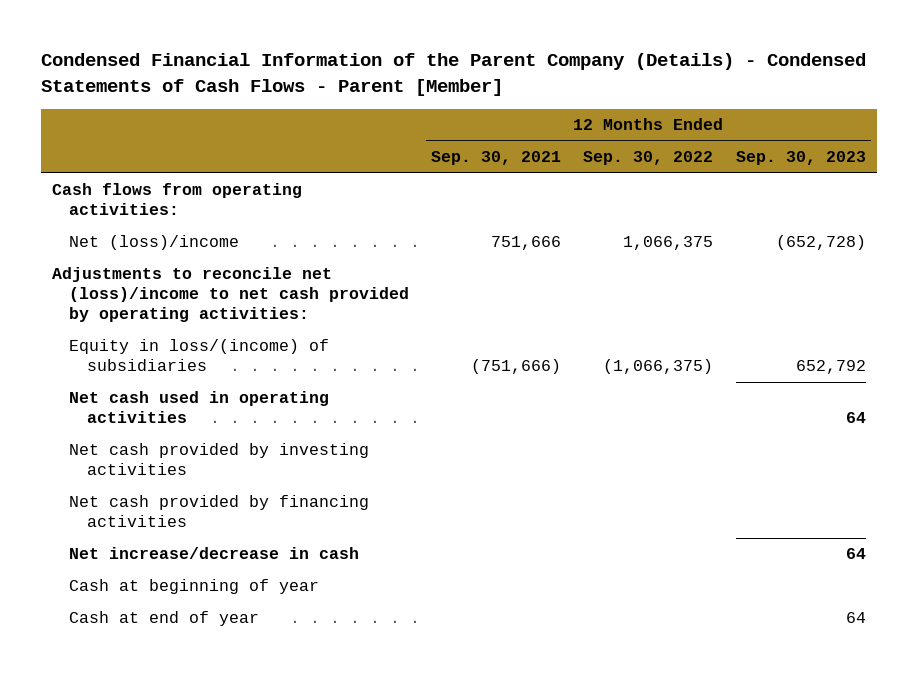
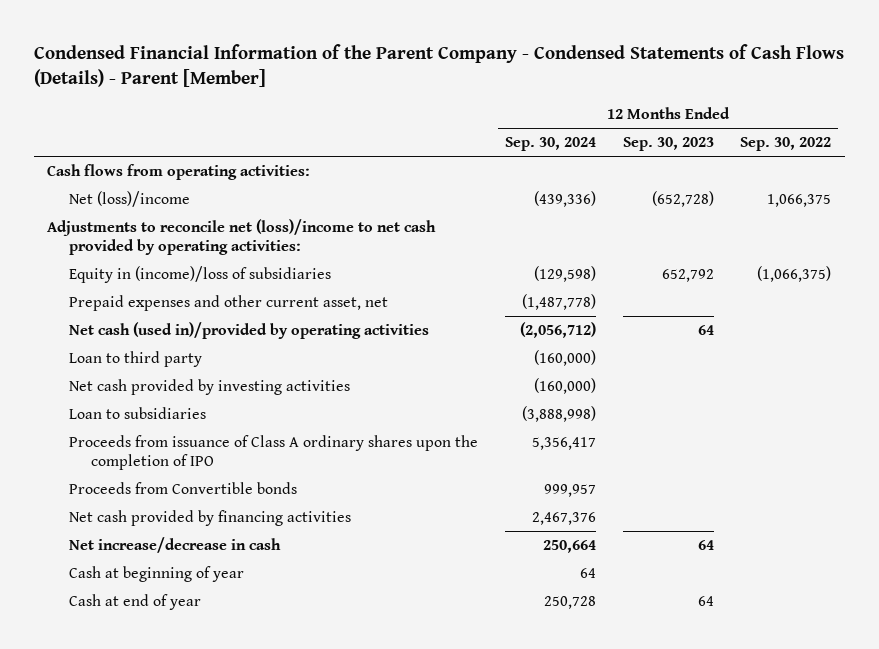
- Condensed Financial Information of the Parent Company (Details) - Condensed Statements of Cash Flows - Parent [Member]
+ Condensed Financial Information of the Parent Company - Condensed Statements of Cash Flows (Details) - Parent [Member]
- | 12 Months Ended Sep. 30, 2021 | 12 Months Ended Sep. 30, 2022 | 12 Months Ended Sep. 30, 2023
+ | 12 Months Ended Sep. 30, 2024 | 12 Months Ended Sep. 30, 2023 | 12 Months Ended Sep. 30, 2022
- Equity in loss/(income) of subsidiaries | (751,666) | (1,066,375) | 652,792
- Net cash used in operating activities | | | 64
+ Equity in (income)/loss of subsidiaries | (129,598) | 652,792 | (1,066,375)
+ Prepaid expenses and other current asset, net | (1,487,778) | |
+ Net cash (used in)/provided by operating activities | (2,056,712) | 64 |
+ Loan to third party | (160,000) | |
+ Loan to subsidiaries | (3,888,998) | |
+ Proceeds from issuance of Class A ordinary shares upon the completion of IPO | 5,356,417 | |
+ Proceeds from Convertible bonds | 999,957 | |

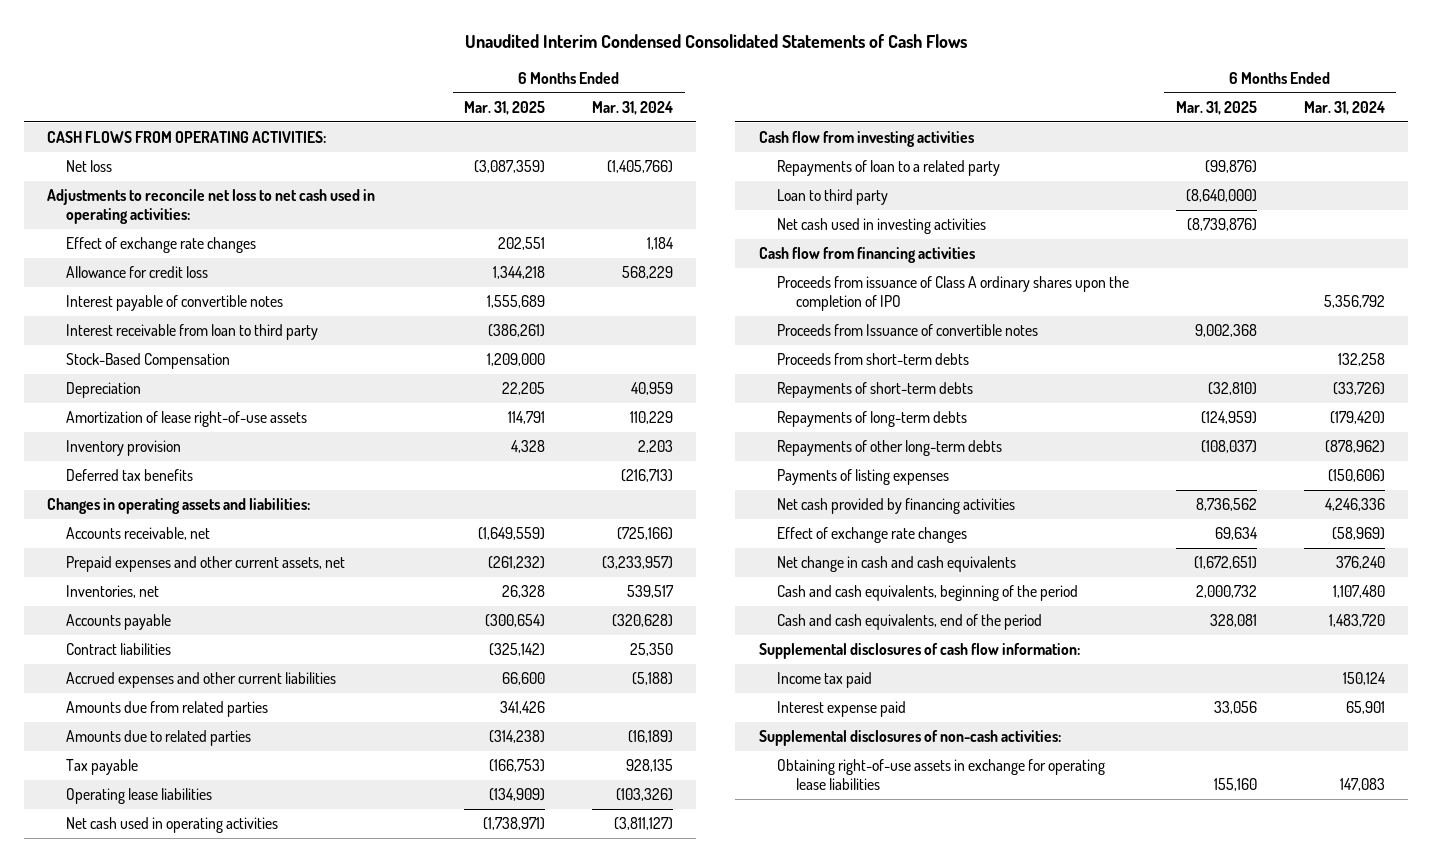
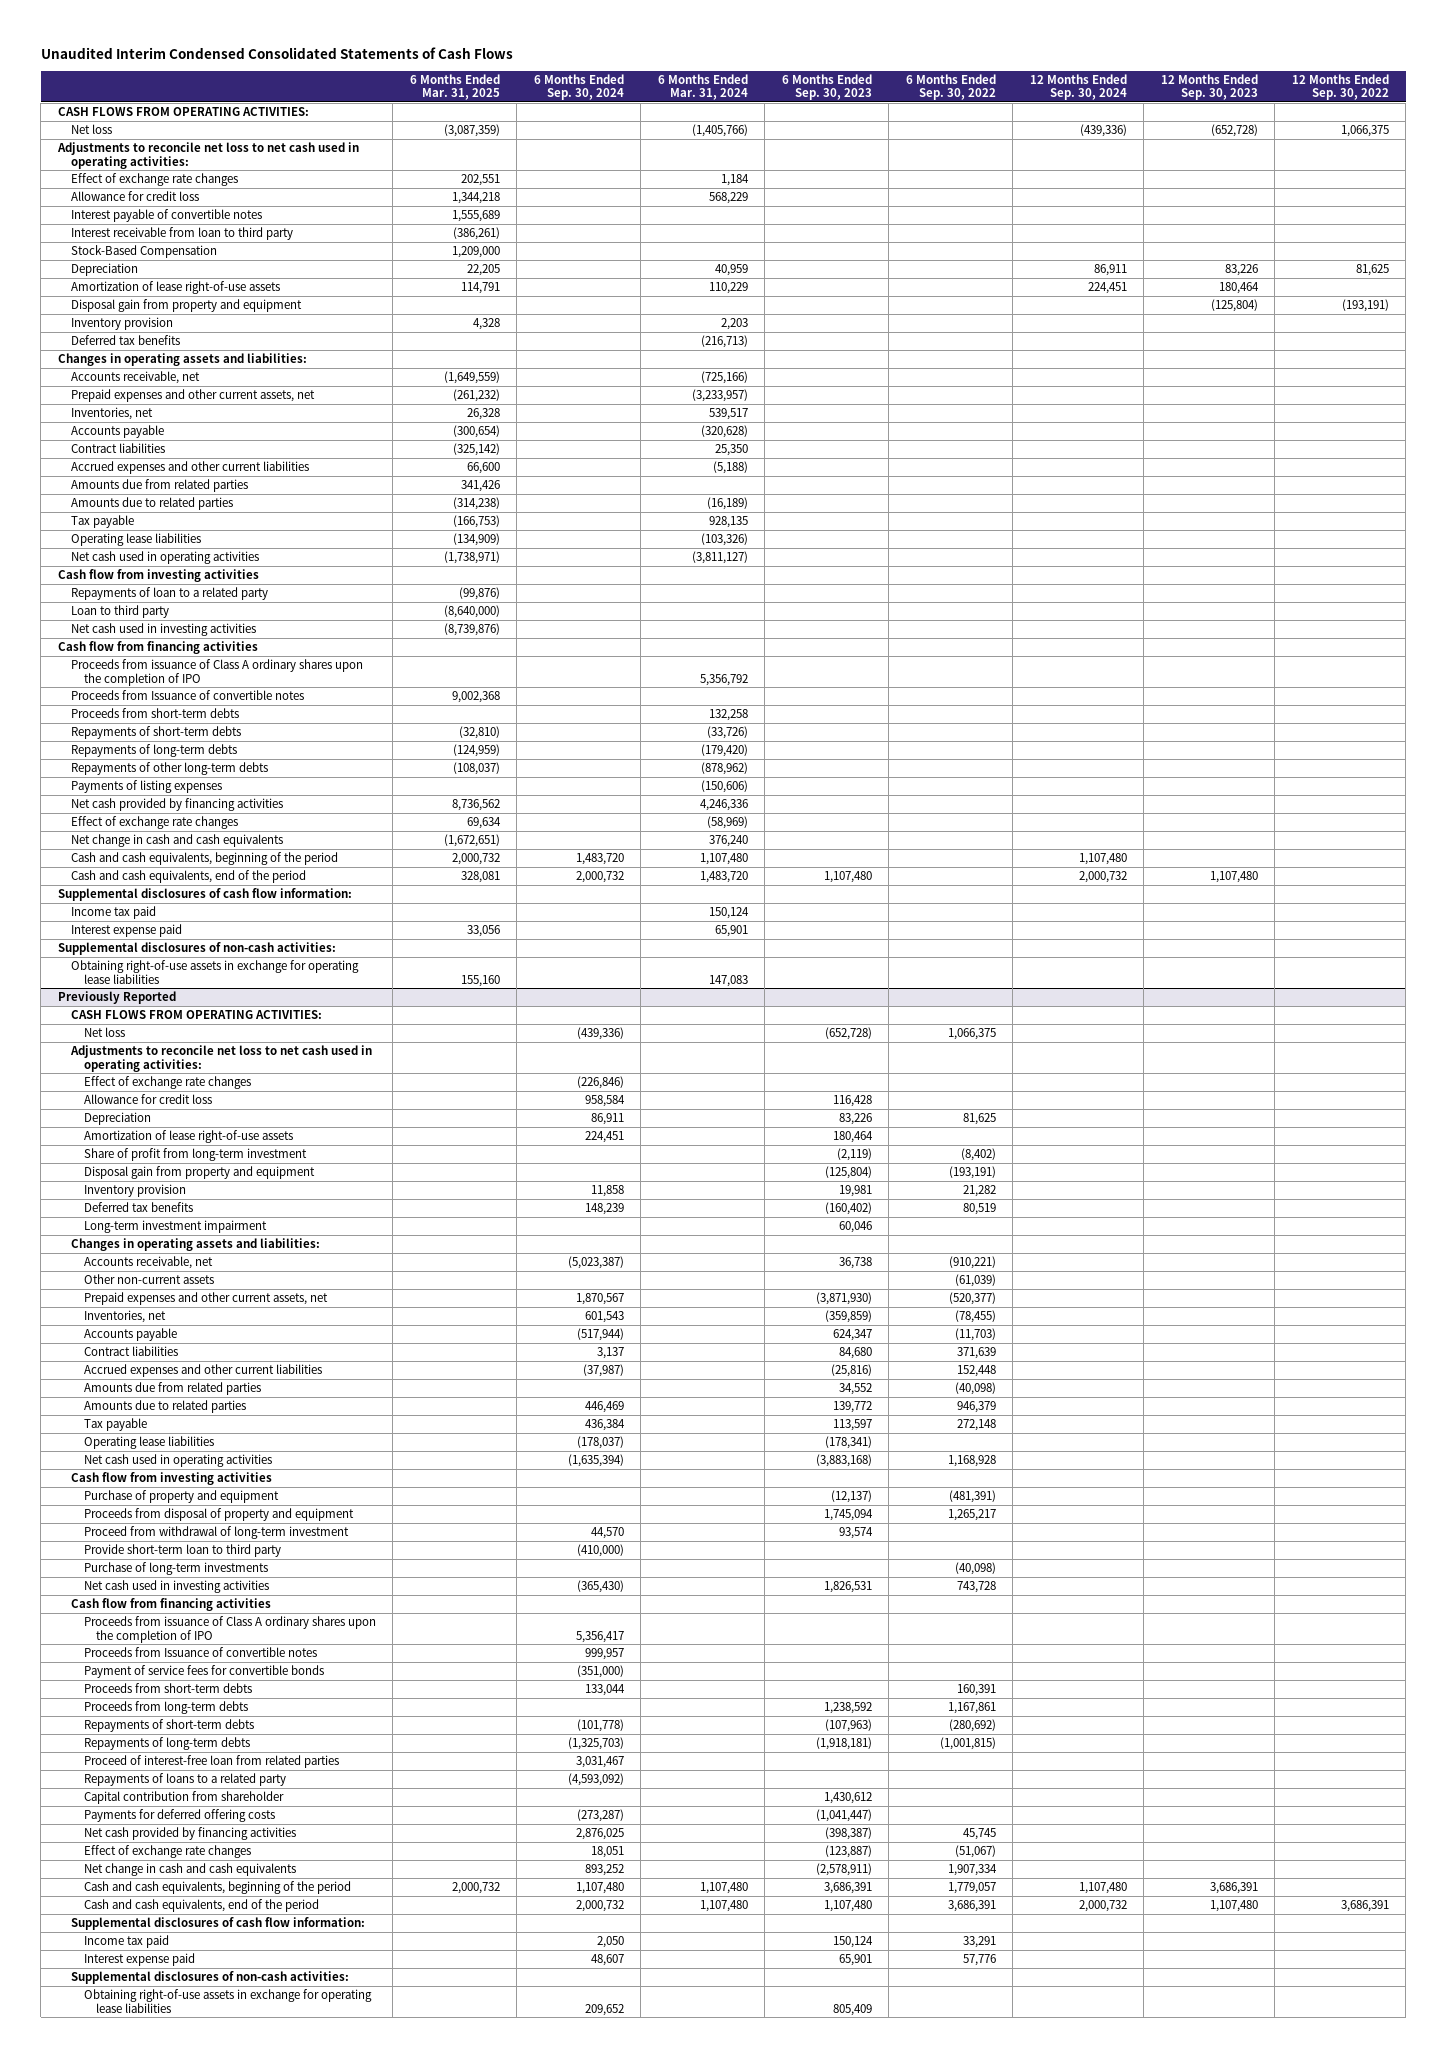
- | 6 Months Ended Mar. 31, 2025 | 6 Months Ended Mar. 31, 2024
+ | 6 Months Ended Mar. 31, 2025 | 6 Months Ended Sep. 30, 2024 | 6 Months Ended Mar. 31, 2024 | 6 Months Ended Sep. 30, 2023 | 6 Months Ended Sep. 30, 2022 | 12 Months Ended Sep. 30, 2024 | 12 Months Ended Sep. 30, 2023 | 12 Months Ended Sep. 30, 2022
+ Disposal gain from property and equipment | | | | | | | (125,804) | (193,191)
+ Previously Reported
+ CASH FLOWS FROM OPERATING ACTIVITIES:
+ Net loss | | (439,336) | | (652,728) | 1,066,375 | | |
+ Adjustments to reconcile net loss to net cash used in operating activities:
+ Effect of exchange rate changes | | (226,846) | | | | | |
+ Allowance for credit loss | | 958,584 | | 116,428 | | | |
+ Depreciation | | 86,911 | | 83,226 | 81,625 | | |
+ Amortization of lease right-of-use assets | | 224,451 | | 180,464 | | | |
+ Share of profit from long-term investment | | | | (2,119) | (8,402) | | |
+ Disposal gain from property and equipment | | | | (125,804) | (193,191) | | |
+ Inventory provision | | 11,858 | | 19,981 | 21,282 | | |
+ Deferred tax benefits | | 148,239 | | (160,402) | 80,519 | | |
+ Long-term investment impairment | | | | 60,046 | | | |
+ Changes in operating assets and liabilities:
+ Accounts receivable, net | | (5,023,387) | | 36,738 | (910,221) | | |
+ Other non-current assets | | | | | (61,039) | | |
+ Prepaid expenses and other current assets, net | | 1,870,567 | | (3,871,930) | (520,377) | | |
+ Inventories, net | | 601,543 | | (359,859) | (78,455) | | |
+ Accounts payable | | (517,944) | | 624,347 | (11,703) | | |
+ Contract liabilities | | 3,137 | | 84,680 | 371,639 | | |
+ Accrued expenses and other current liabilities | | (37,987) | | (25,816) | 152,448 | | |
+ Amounts due from related parties | | | | 34,552 | (40,098) | | |
+ Amounts due to related parties | | 446,469 | | 139,772 | 946,379 | | |
+ Tax payable | | 436,384 | | 113,597 | 272,148 | | |
+ Operating lease liabilities | | (178,037) | | (178,341) | | | |
+ Net cash used in operating activities | | (1,635,394) | | (3,883,168) | 1,168,928 | | |
+ Cash flow from investing activities
+ Purchase of property and equipment | | | | (12,137) | (481,391) | | |
+ Proceeds from disposal of property and equipment | | | | 1,745,094 | 1,265,217 | | |
+ Proceed from withdrawal of long-term investment | | 44,570 | | 93,574 | | | |
+ Provide short-term loan to third party | | (410,000) | | | | | |
+ Purchase of long-term investments | | | | | (40,098) | | |
+ Net cash used in investing activities | | (365,430) | | 1,826,531 | 743,728 | | |
+ Cash flow from financing activities
+ Proceeds from issuance of Class A ordinary shares upon the completion of IPO | | 5,356,417 | | | | | |
+ Proceeds from Issuance of convertible notes | | 999,957 | | | | | |
+ Payment of service fees for convertible bonds | | (351,000) | | | | | |
+ Proceeds from short-term debts | | 133,044 | | | 160,391 | | |
+ Proceeds from long-term debts | | | | 1,238,592 | 1,167,861 | | |
+ Repayments of short-term debts | | (101,778) | | (107,963) | (280,692) | | |
+ Repayments of long-term debts | | (1,325,703) | | (1,918,181) | (1,001,815) | | |
+ Proceed of interest-free loan from related parties | | 3,031,467 | | | | | |
+ Repayments of loans to a related party | | (4,593,092) | | | | | |
+ Capital contribution from shareholder | | | | 1,430,612 | | | |
+ Payments for deferred offering costs | | (273,287) | | (1,041,447) | | | |
+ Net cash provided by financing activities | | 2,876,025 | | (398,387) | 45,745 | | |
+ Effect of exchange rate changes | | 18,051 | | (123,887) | (51,067) | | |
+ Net change in cash and cash equivalents | | 893,252 | | (2,578,911) | 1,907,334 | | |
+ Cash and cash equivalents, beginning of the period | 2,000,732 | 1,107,480 | 1,107,480 | 3,686,391 | 1,779,057 | 1,107,480 | 3,686,391 |
+ Cash and cash equivalents, end of the period | | 2,000,732 | 1,107,480 | 1,107,480 | 3,686,391 | 2,000,732 | 1,107,480 | 3,686,391
+ Supplemental disclosures of cash flow information:
+ Income tax paid | | 2,050 | | 150,124 | 33,291 | | |
+ Interest expense paid | | 48,607 | | 65,901 | 57,776 | | |
+ Supplemental disclosures of non-cash activities:
+ Obtaining right-of-use assets in exchange for operating lease liabilities | | 209,652 | | 805,409 | | | |

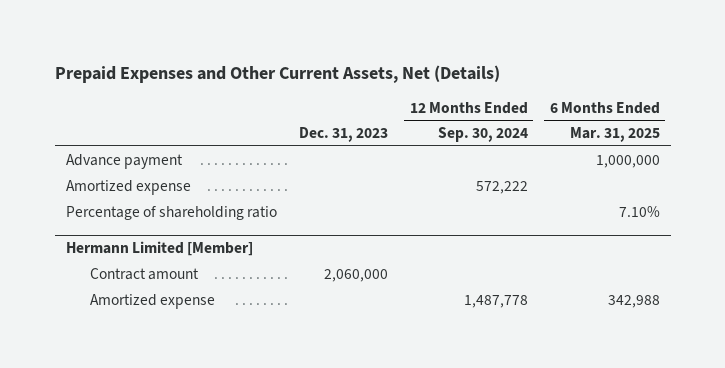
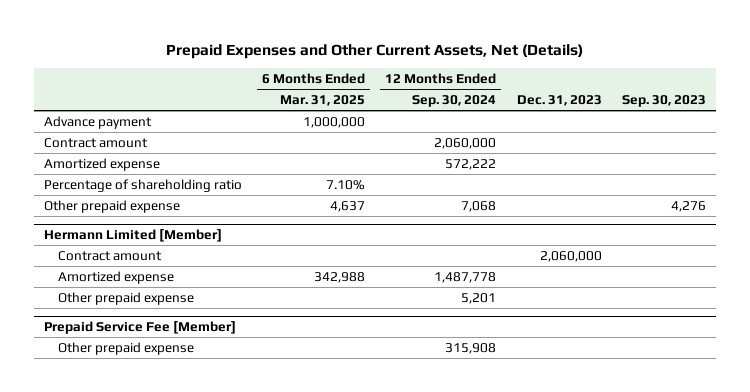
- | Dec. 31, 2023 | 12 Months Ended Sep. 30, 2024 | 6 Months Ended Mar. 31, 2025
+ | 6 Months Ended Mar. 31, 2025 | 12 Months Ended Sep. 30, 2024 | Dec. 31, 2023 | Sep. 30, 2023
+ Contract amount | | 2,060,000 | |
+ Other prepaid expense | 4,637 | 7,068 | | 4,276
@ Hermann Limited [Member]
+ Other prepaid expense | | 5,201 | |
+ Prepaid Service Fee [Member]
+ Other prepaid expense | | 315,908 | |

